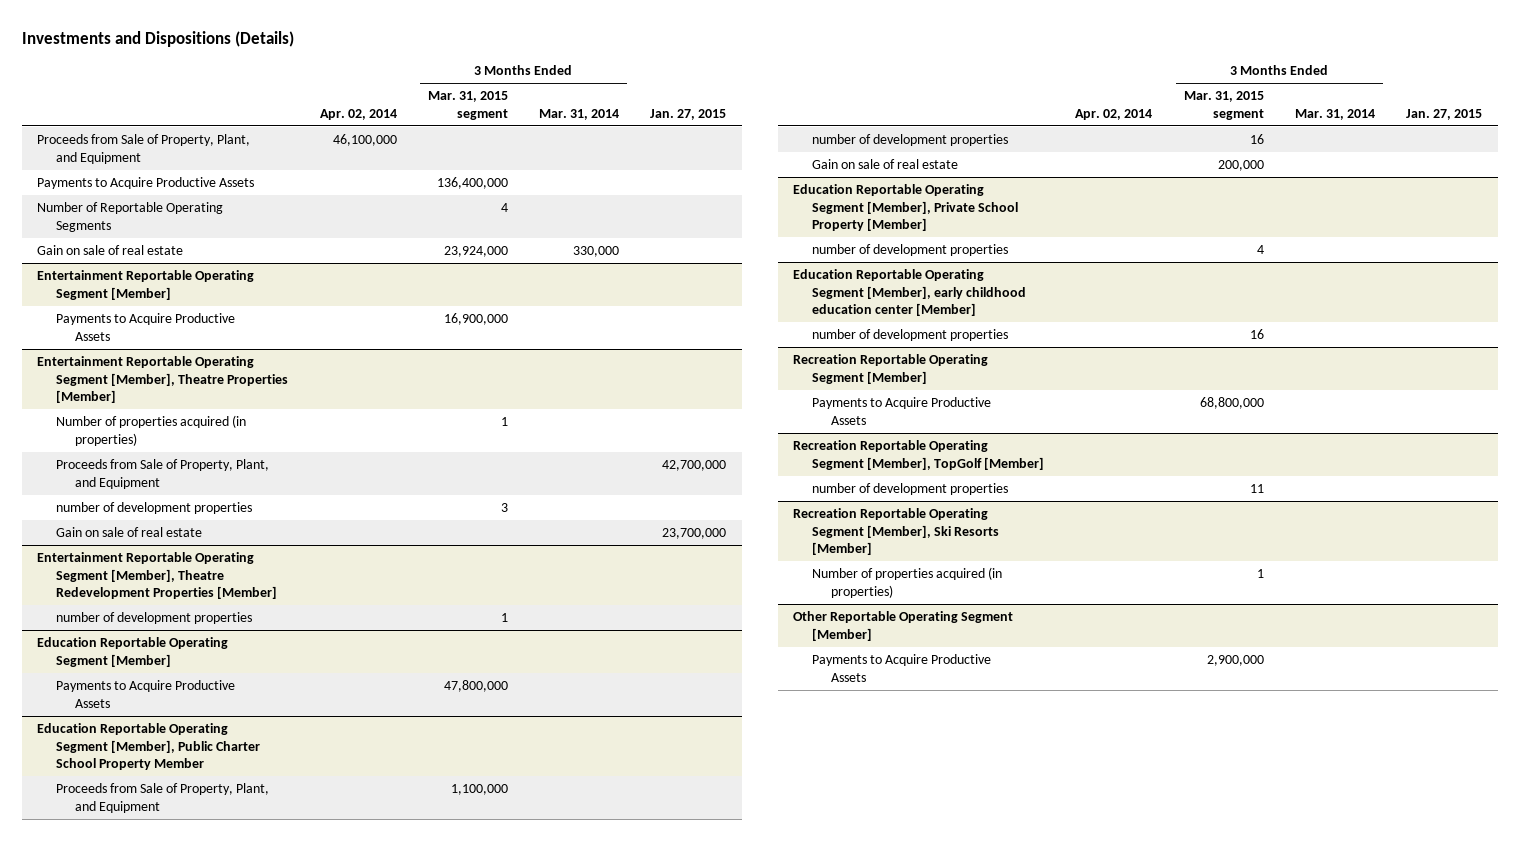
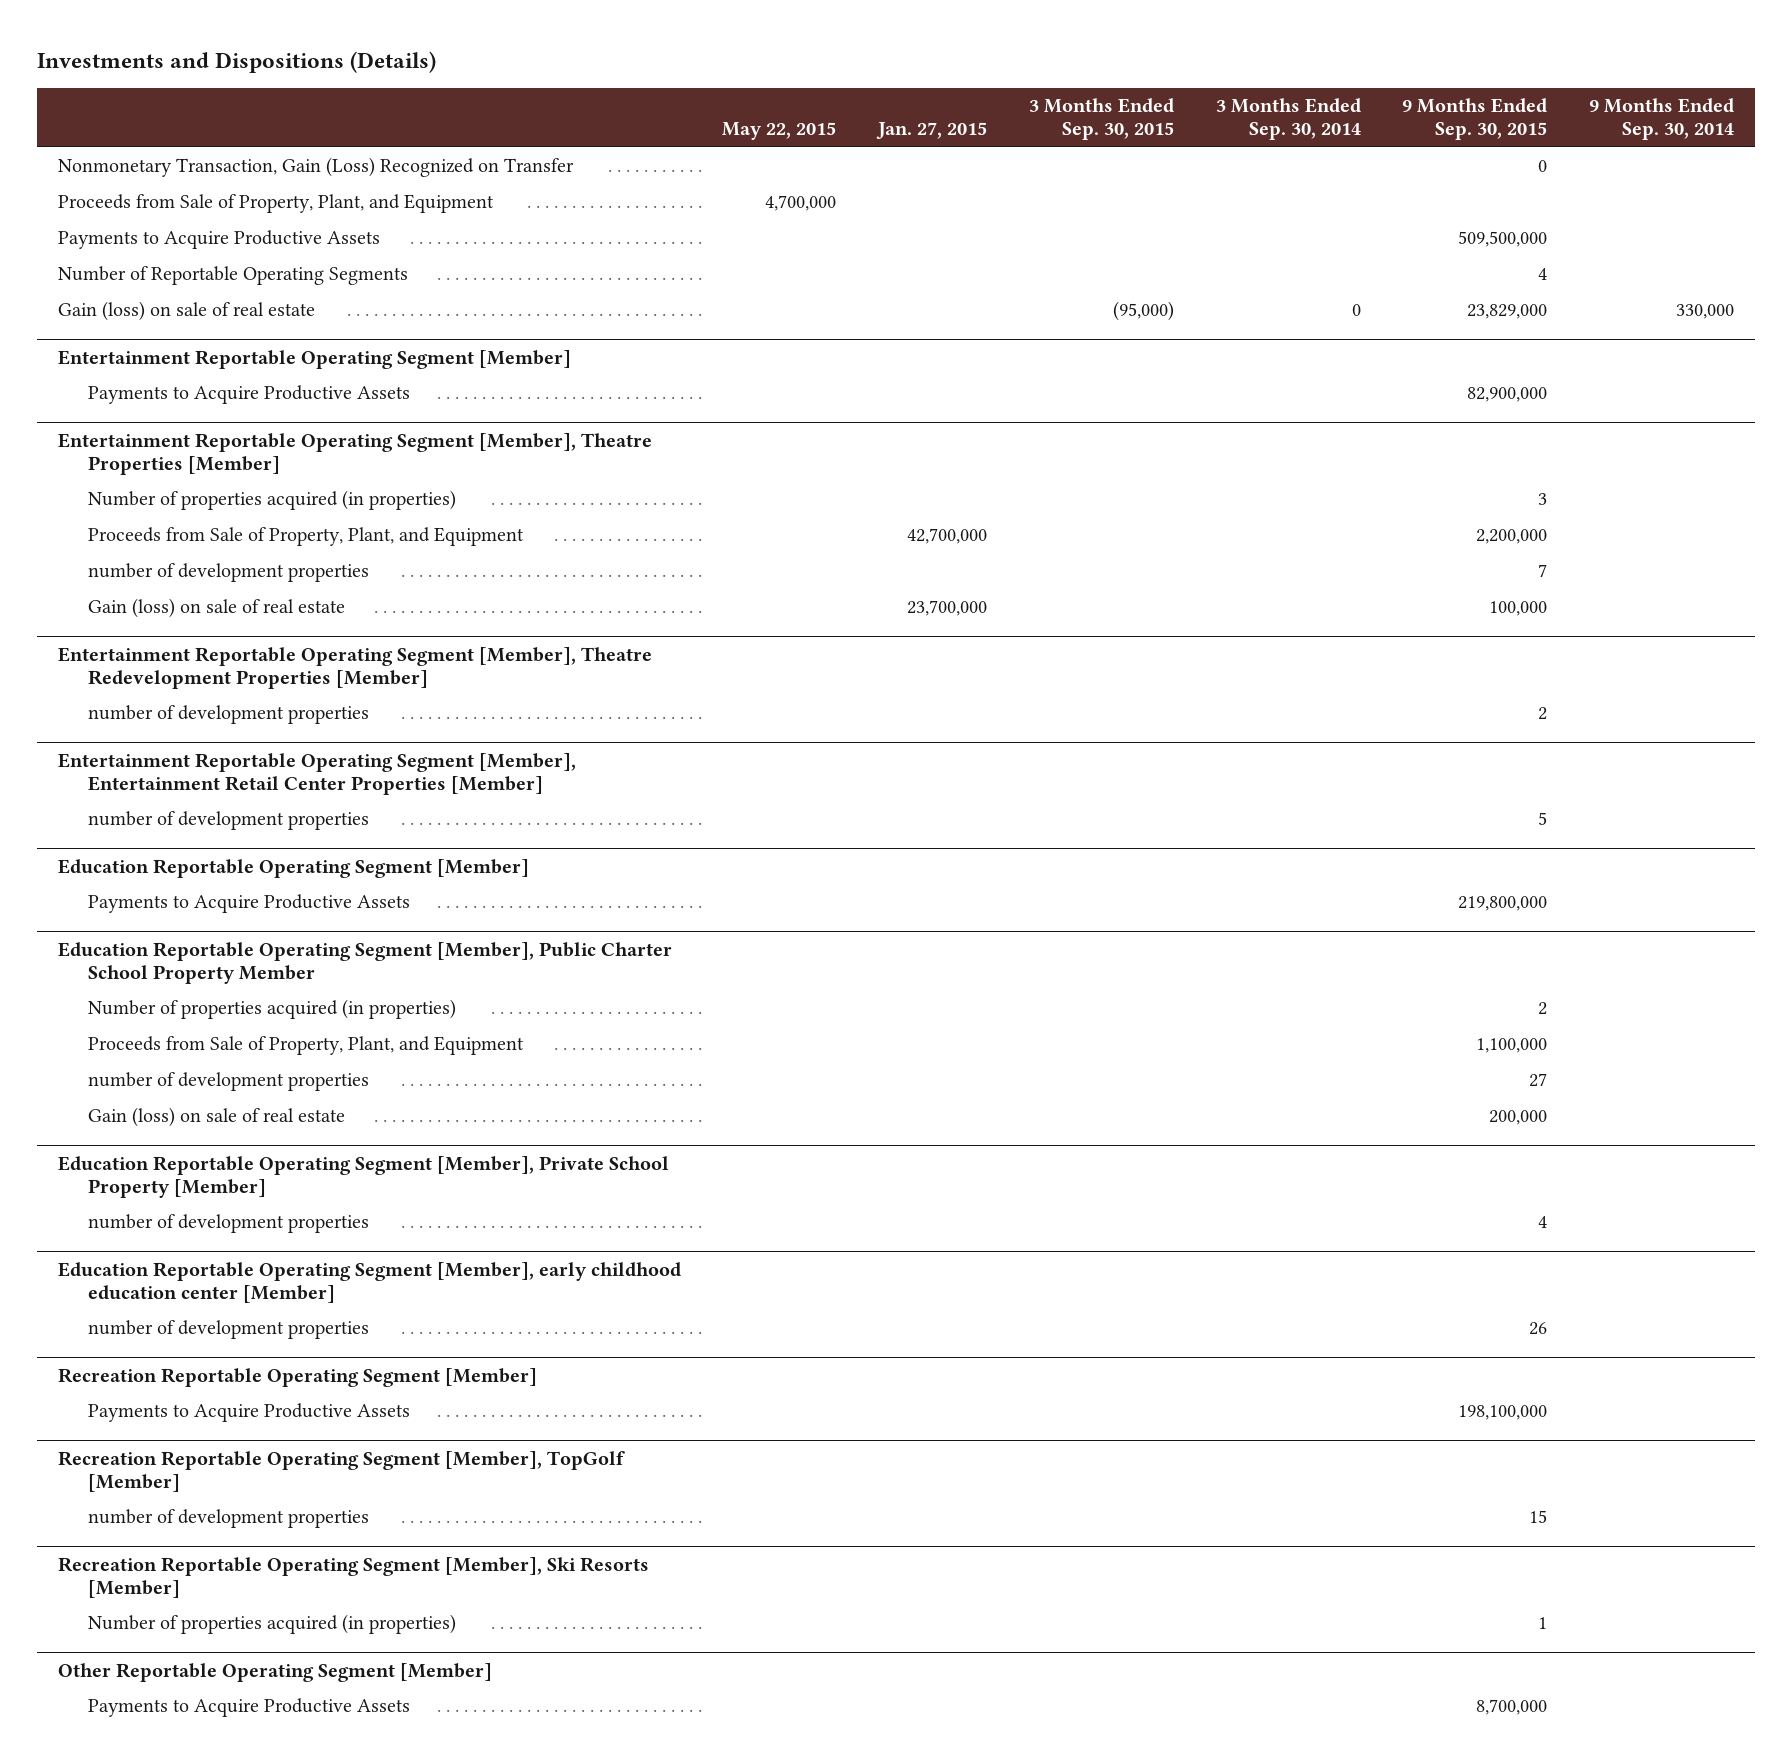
- | Apr. 02, 2014 | 3 Months Ended Mar. 31, 2015 segment | 3 Months Ended Mar. 31, 2014 | Jan. 27, 2015
+ | May 22, 2015 | Jan. 27, 2015 | 3 Months Ended Sep. 30, 2015 | 3 Months Ended Sep. 30, 2014 | 9 Months Ended Sep. 30, 2015 | 9 Months Ended Sep. 30, 2014
+ Nonmonetary Transaction, Gain (Loss) Recognized on Transfer | | | | | 0 |
- Gain on sale of real estate | | 23,924,000 | 330,000 |
+ Gain (loss) on sale of real estate | | | (95,000) | 0 | 23,829,000 | 330,000
@ Entertainment Reportable Operating Segment [Member], Theatre Properties [Member]
- Gain on sale of real estate | | | | 23,700,000
+ Gain (loss) on sale of real estate | | 23,700,000 | | | 100,000 |
+ Entertainment Reportable Operating Segment [Member], Entertainment Retail Center Properties [Member]
+ number of development properties | | | | | 5 |
@ Education Reportable Operating Segment [Member], Public Charter School Property Member
+ Number of properties acquired (in properties) | | | | | 2 |
- Gain on sale of real estate | | 200,000 | |
+ Gain (loss) on sale of real estate | | | | | 200,000 |

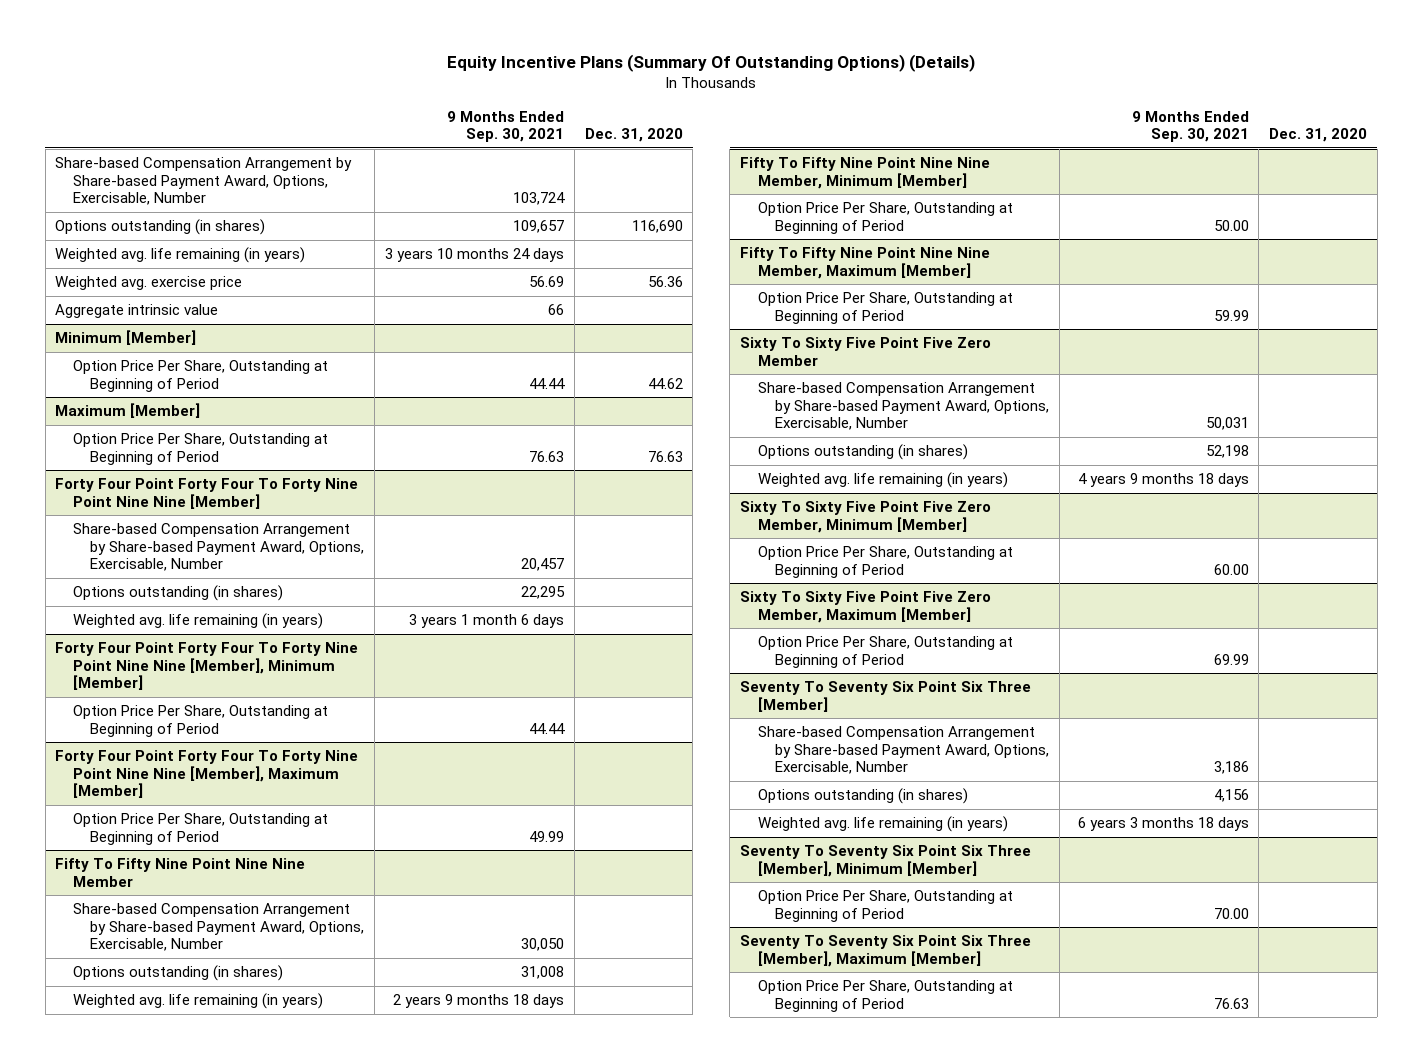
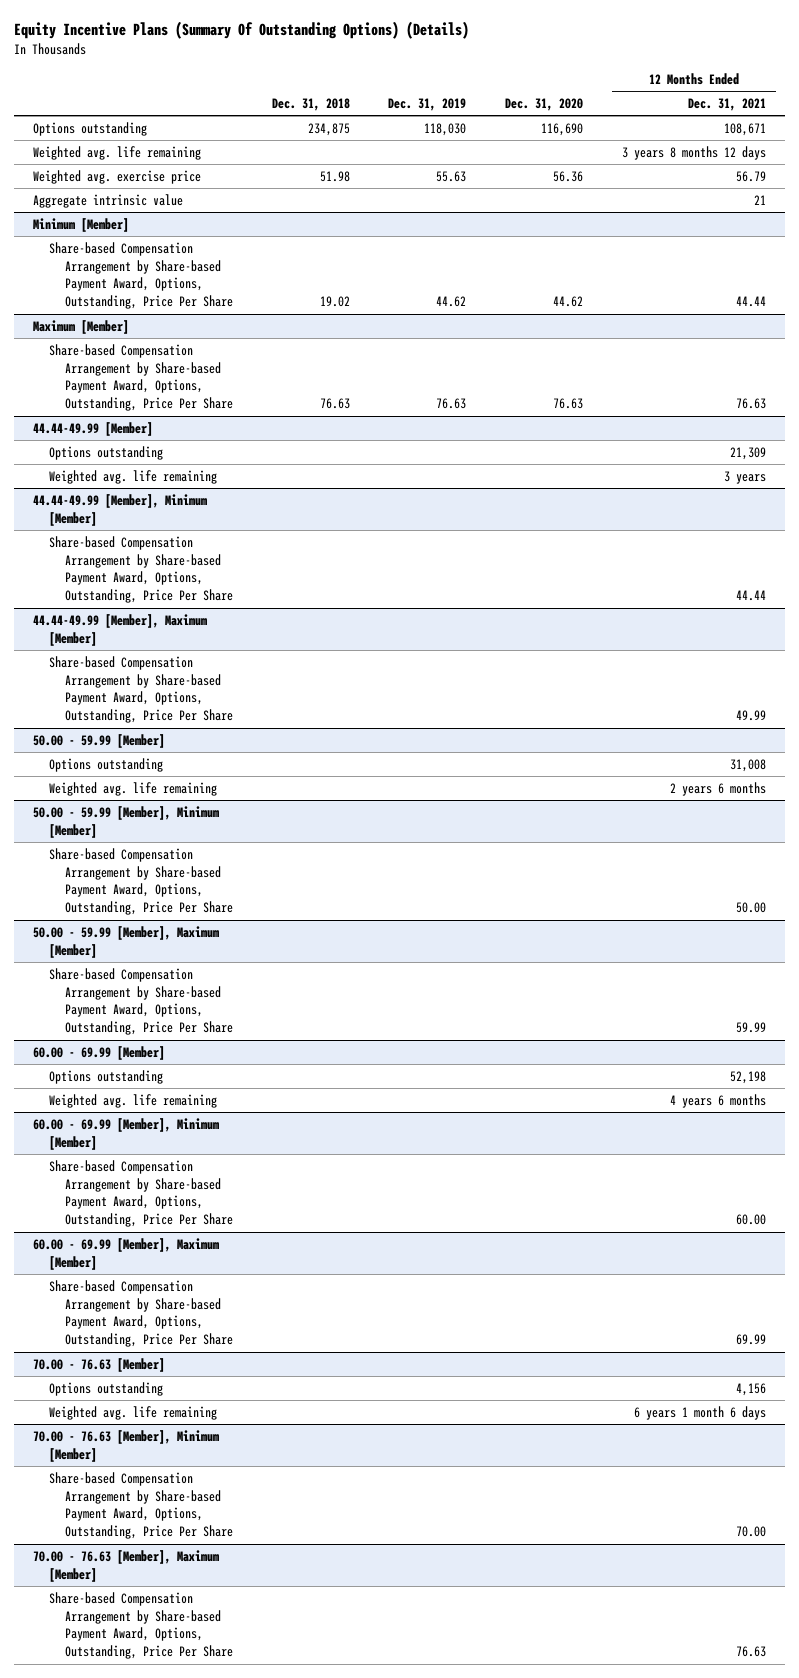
- | 9 Months Ended Sep. 30, 2021 | Dec. 31, 2020
+ | Dec. 31, 2018 | Dec. 31, 2019 | Dec. 31, 2020 | 12 Months Ended Dec. 31, 2021
- Share-based Compensation Arrangement by Share-based Payment Award, Options, Exercisable, Number | 103,724 |
- Options outstanding (in shares) | 109,657 | 116,690
- Weighted avg. life remaining (in years) | 3 years 10 months 24 days |
+ Options outstanding | 234,875 | 118,030 | 116,690 | 108,671
+ Weighted avg. life remaining | | | | 3 years 8 months 12 days
@ Minimum [Member]
- Option Price Per Share, Outstanding at Beginning of Period | 44.44 | 44.62
+ Share-based Compensation Arrangement by Share-based Payment Award, Options, Outstanding, Price Per Share | 19.02 | 44.62 | 44.62 | 44.44
@ Maximum [Member]
- Option Price Per Share, Outstanding at Beginning of Period | 76.63 | 76.63
- Forty Four Point Forty Four To Forty Nine Point Nine Nine [Member]
- Share-based Compensation Arrangement by Share-based Payment Award, Options, Exercisable, Number | 20,457 |
- Options outstanding (in shares) | 22,295 |
- Weighted avg. life remaining (in years) | 3 years 1 month 6 days |
- Forty Four Point Forty Four To Forty Nine Point Nine Nine [Member], Minimum [Member]
- Option Price Per Share, Outstanding at Beginning of Period | 44.44 |
- Forty Four Point Forty Four To Forty Nine Point Nine Nine [Member], Maximum [Member]
- Option Price Per Share, Outstanding at Beginning of Period | 49.99 |
- Fifty To Fifty Nine Point Nine Nine Member
- Share-based Compensation Arrangement by Share-based Payment Award, Options, Exercisable, Number | 30,050 |
- Options outstanding (in shares) | 31,008 |
- Weighted avg. life remaining (in years) | 2 years 9 months 18 days |
- Fifty To Fifty Nine Point Nine Nine Member, Minimum [Member]
- Option Price Per Share, Outstanding at Beginning of Period | 50.00 |
- Fifty To Fifty Nine Point Nine Nine Member, Maximum [Member]
- Option Price Per Share, Outstanding at Beginning of Period | 59.99 |
- Sixty To Sixty Five Point Five Zero Member
- Share-based Compensation Arrangement by Share-based Payment Award, Options, Exercisable, Number | 50,031 |
- Options outstanding (in shares) | 52,198 |
- Weighted avg. life remaining (in years) | 4 years 9 months 18 days |
- Sixty To Sixty Five Point Five Zero Member, Minimum [Member]
- Option Price Per Share, Outstanding at Beginning of Period | 60.00 |
- Sixty To Sixty Five Point Five Zero Member, Maximum [Member]
- Option Price Per Share, Outstanding at Beginning of Period | 69.99 |
- Seventy To Seventy Six Point Six Three [Member]
- Share-based Compensation Arrangement by Share-based Payment Award, Options, Exercisable, Number | 3,186 |
- Options outstanding (in shares) | 4,156 |
- Weighted avg. life remaining (in years) | 6 years 3 months 18 days |
- Seventy To Seventy Six Point Six Three [Member], Minimum [Member]
- Option Price Per Share, Outstanding at Beginning of Period | 70.00 |
- Seventy To Seventy Six Point Six Three [Member], Maximum [Member]
- Option Price Per Share, Outstanding at Beginning of Period | 76.63 |
@ Maximum [Member]
+ Share-based Compensation Arrangement by Share-based Payment Award, Options, Outstanding, Price Per Share | 76.63 | 76.63 | 76.63 | 76.63
+ 44.44-49.99 [Member]
+ Options outstanding | | | | 21,309
+ Weighted avg. life remaining | | | | 3 years
+ 44.44-49.99 [Member], Minimum [Member]
+ Share-based Compensation Arrangement by Share-based Payment Award, Options, Outstanding, Price Per Share | | | | 44.44
+ 44.44-49.99 [Member], Maximum [Member]
+ Share-based Compensation Arrangement by Share-based Payment Award, Options, Outstanding, Price Per Share | | | | 49.99
+ 50.00 - 59.99 [Member]
+ Options outstanding | | | | 31,008
+ Weighted avg. life remaining | | | | 2 years 6 months
+ 50.00 - 59.99 [Member], Minimum [Member]
+ Share-based Compensation Arrangement by Share-based Payment Award, Options, Outstanding, Price Per Share | | | | 50.00
+ 50.00 - 59.99 [Member], Maximum [Member]
+ Share-based Compensation Arrangement by Share-based Payment Award, Options, Outstanding, Price Per Share | | | | 59.99
+ 60.00 - 69.99 [Member]
+ Options outstanding | | | | 52,198
+ Weighted avg. life remaining | | | | 4 years 6 months
+ 60.00 - 69.99 [Member], Minimum [Member]
+ Share-based Compensation Arrangement by Share-based Payment Award, Options, Outstanding, Price Per Share | | | | 60.00
+ 60.00 - 69.99 [Member], Maximum [Member]
+ Share-based Compensation Arrangement by Share-based Payment Award, Options, Outstanding, Price Per Share | | | | 69.99
+ 70.00 - 76.63 [Member]
+ Options outstanding | | | | 4,156
+ Weighted avg. life remaining | | | | 6 years 1 month 6 days
+ 70.00 - 76.63 [Member], Minimum [Member]
+ Share-based Compensation Arrangement by Share-based Payment Award, Options, Outstanding, Price Per Share | | | | 70.00
+ 70.00 - 76.63 [Member], Maximum [Member]
+ Share-based Compensation Arrangement by Share-based Payment Award, Options, Outstanding, Price Per Share | | | | 76.63

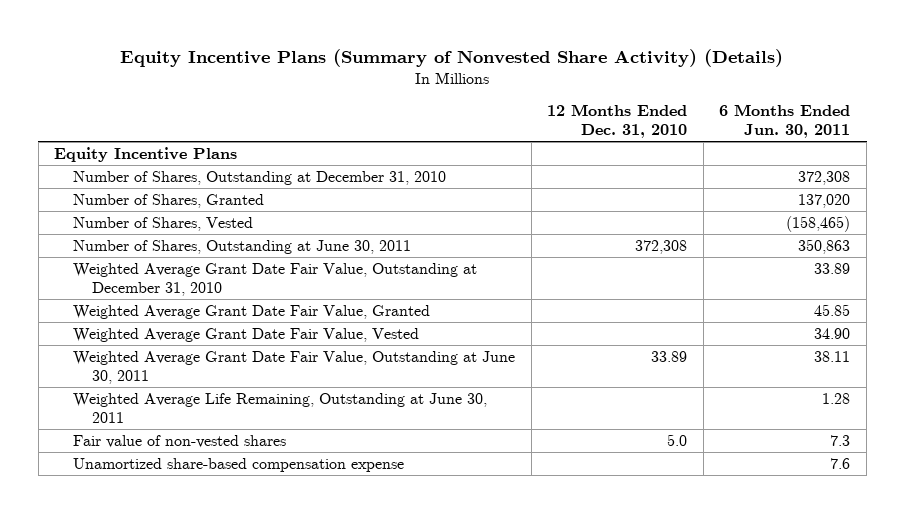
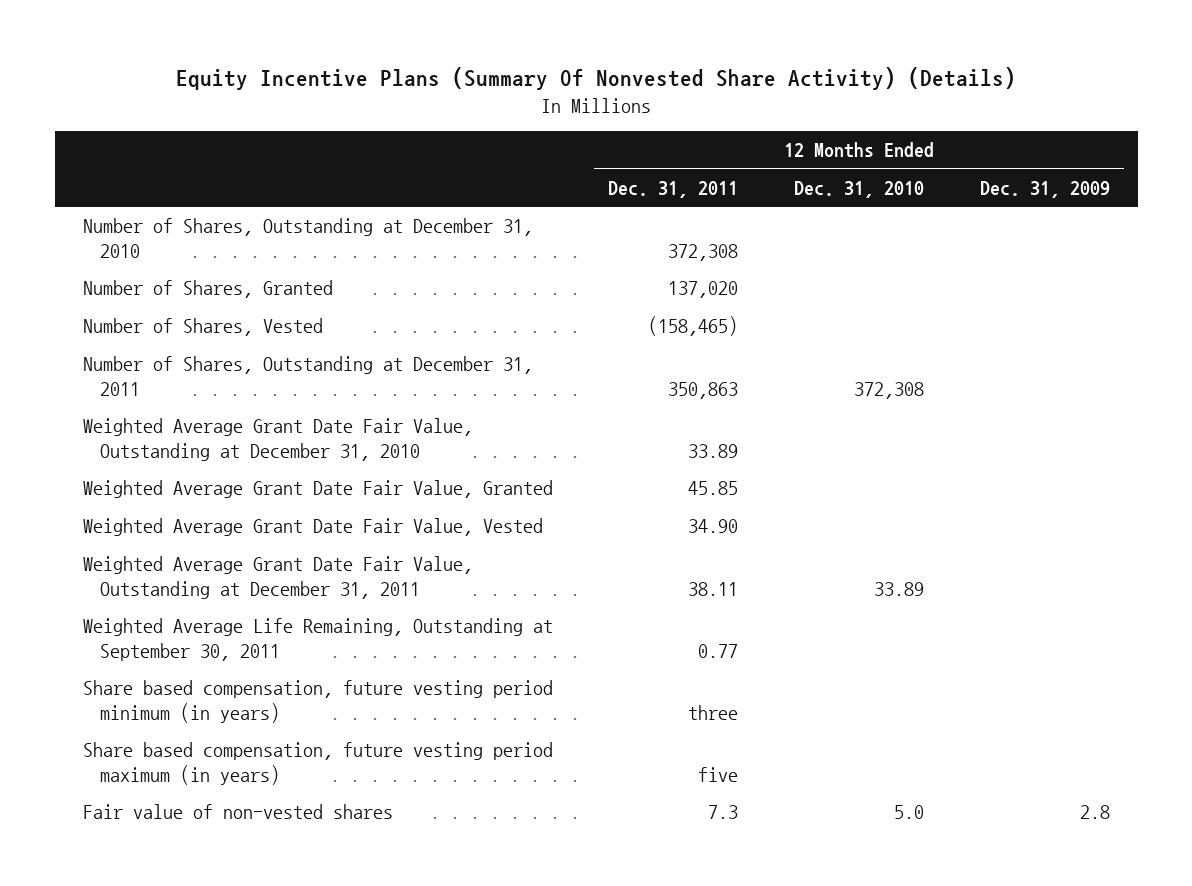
- Equity Incentive Plans (Summary of Nonvested Share Activity) (Details)
+ Equity Incentive Plans (Summary Of Nonvested Share Activity) (Details)
- | 12 Months Ended Dec. 31, 2010 | 6 Months Ended Jun. 30, 2011
+ | 12 Months Ended Dec. 31, 2011 | 12 Months Ended Dec. 31, 2010 | 12 Months Ended Dec. 31, 2009
- Equity Incentive Plans
- Number of Shares, Outstanding at June 30, 2011 | 372,308 | 350,863
+ Number of Shares, Outstanding at December 31, 2011 | 350,863 | 372,308 |
- Weighted Average Grant Date Fair Value, Outstanding at June 30, 2011 | 33.89 | 38.11
- Weighted Average Life Remaining, Outstanding at June 30, 2011 | | 1.28
+ Weighted Average Grant Date Fair Value, Outstanding at December 31, 2011 | 38.11 | 33.89 |
+ Weighted Average Life Remaining, Outstanding at September 30, 2011 | 0.77 | |
+ Share based compensation, future vesting period minimum (in years) | three | |
+ Share based compensation, future vesting period maximum (in years) | five | |
- Unamortized share-based compensation expense | | 7.6

